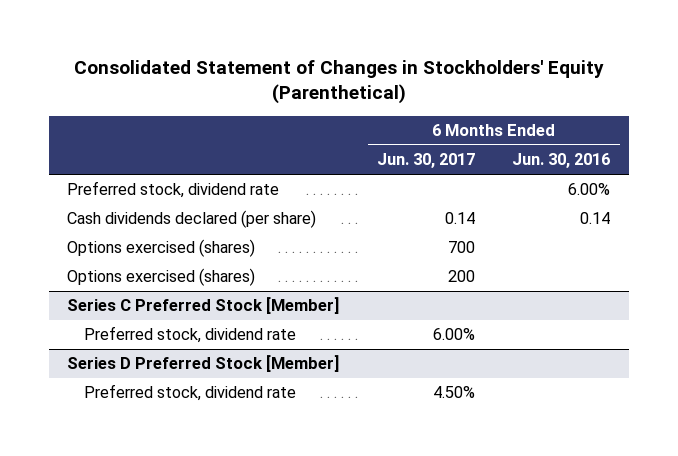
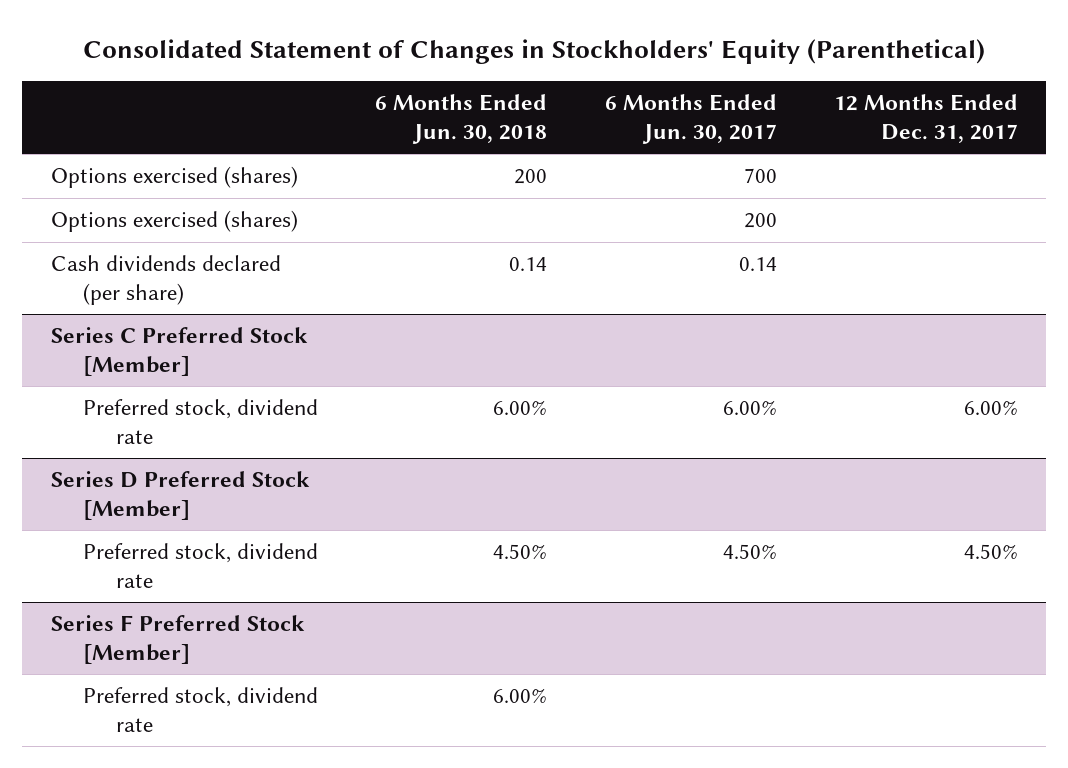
- | 6 Months Ended Jun. 30, 2017 | 6 Months Ended Jun. 30, 2016
+ | 6 Months Ended Jun. 30, 2018 | 6 Months Ended Jun. 30, 2017 | 12 Months Ended Dec. 31, 2017
- Preferred stock, dividend rate | | 6.00%
moved down: Cash dividends declared (per share) | 0.14 | 0.14 |
+ Series F Preferred Stock [Member]
+ Preferred stock, dividend rate | 6.00% | |

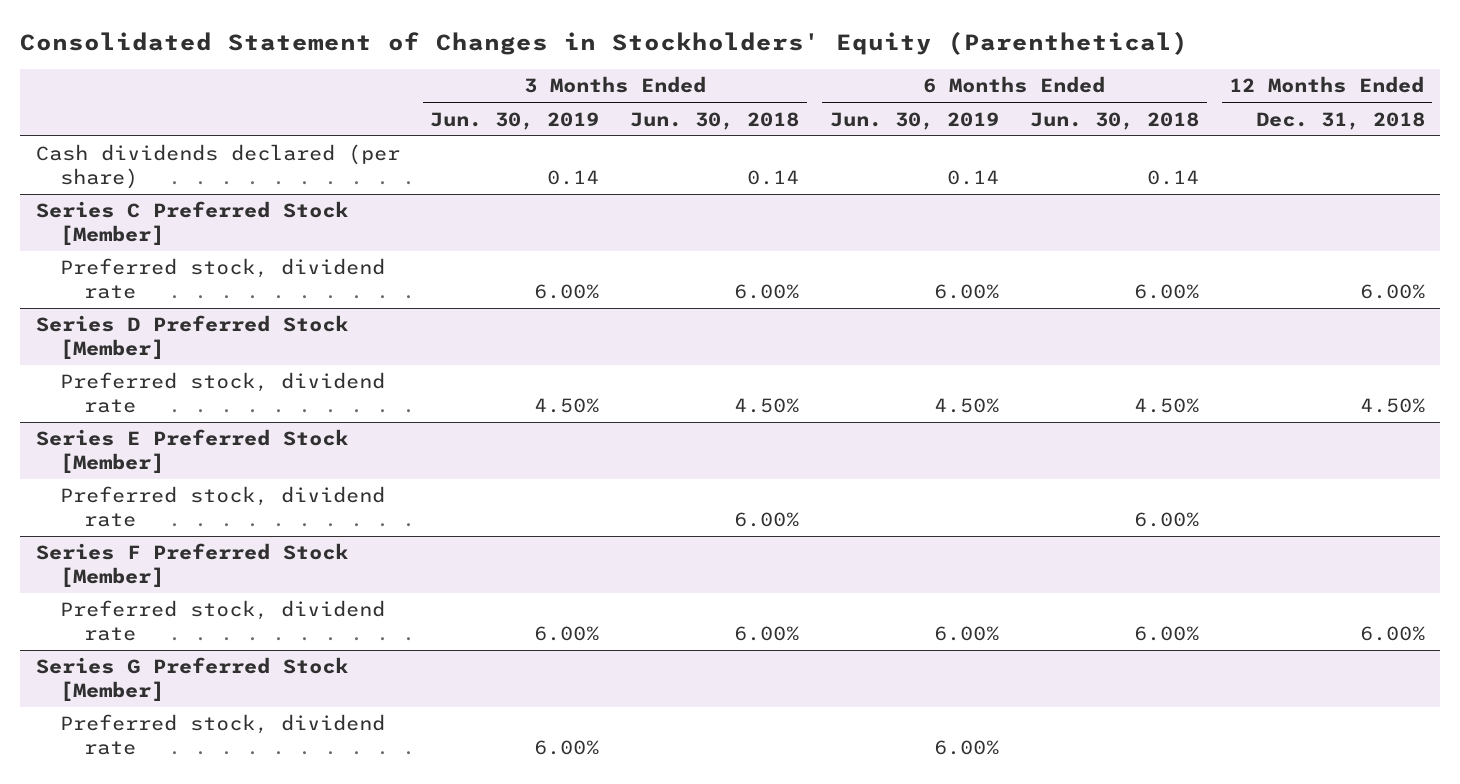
- | 6 Months Ended Jun. 30, 2018 | 6 Months Ended Jun. 30, 2017 | 12 Months Ended Dec. 31, 2017
+ | 3 Months Ended Jun. 30, 2019 | 3 Months Ended Jun. 30, 2018 | 6 Months Ended Jun. 30, 2019 | 6 Months Ended Jun. 30, 2018 | 12 Months Ended Dec. 31, 2018
- Options exercised (shares) | 200 | 700 |
- Options exercised (shares) | | 200 |
+ Series E Preferred Stock [Member]
+ Preferred stock, dividend rate | | 6.00% | | 6.00% |
+ Series G Preferred Stock [Member]
+ Preferred stock, dividend rate | 6.00% | | 6.00% | |

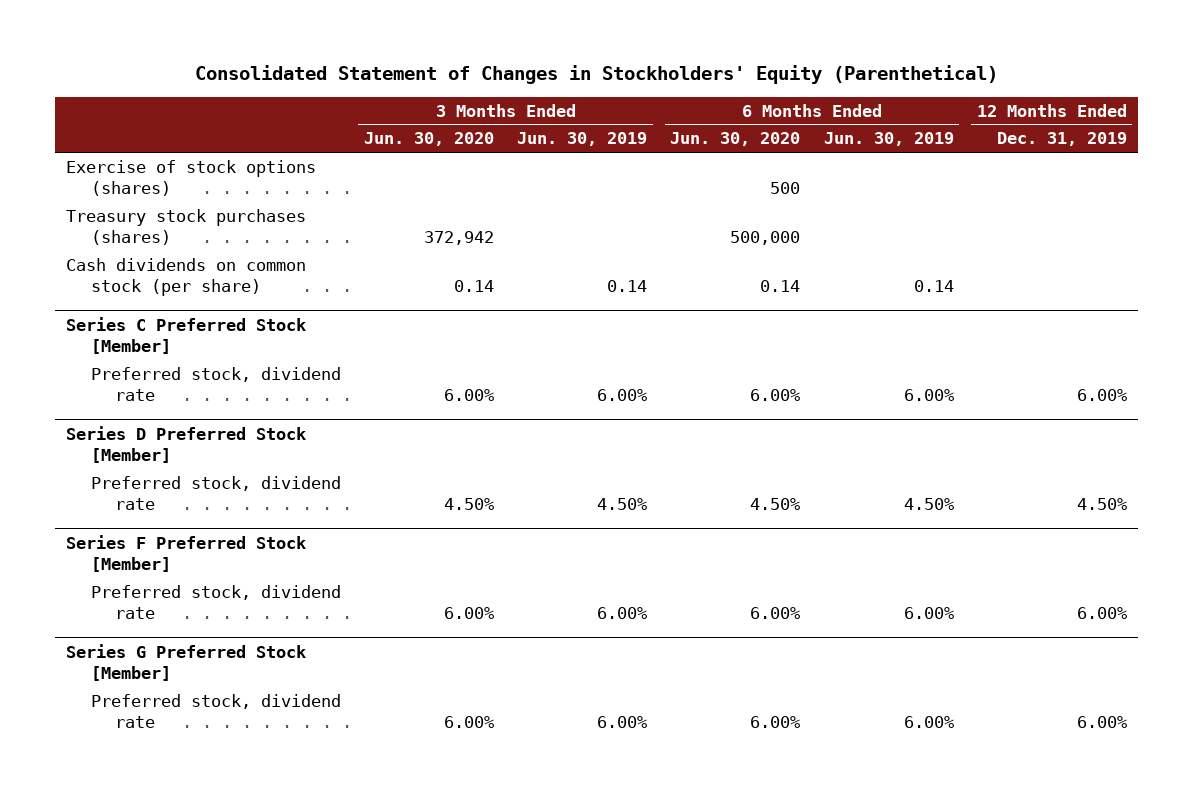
- | 3 Months Ended Jun. 30, 2019 | 3 Months Ended Jun. 30, 2018 | 6 Months Ended Jun. 30, 2019 | 6 Months Ended Jun. 30, 2018 | 12 Months Ended Dec. 31, 2018
+ | 3 Months Ended Jun. 30, 2020 | 3 Months Ended Jun. 30, 2019 | 6 Months Ended Jun. 30, 2020 | 6 Months Ended Jun. 30, 2019 | 12 Months Ended Dec. 31, 2019
- Cash dividends declared (per share) | 0.14 | 0.14 | 0.14 | 0.14 |
+ Exercise of stock options (shares) | | | 500 | |
+ Treasury stock purchases (shares) | 372,942 | | 500,000 | |
+ Cash dividends on common stock (per share) | 0.14 | 0.14 | 0.14 | 0.14 |
- Series E Preferred Stock [Member]
- Preferred stock, dividend rate | | 6.00% | | 6.00% |

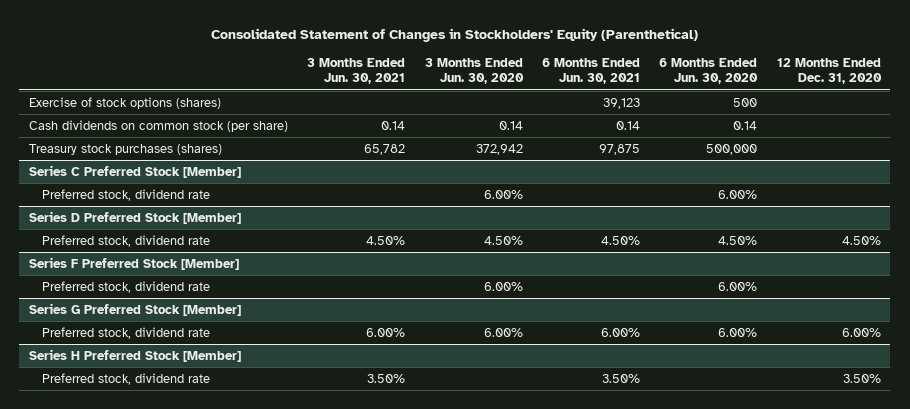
- | 3 Months Ended Jun. 30, 2020 | 3 Months Ended Jun. 30, 2019 | 6 Months Ended Jun. 30, 2020 | 6 Months Ended Jun. 30, 2019 | 12 Months Ended Dec. 31, 2019
+ | 3 Months Ended Jun. 30, 2021 | 3 Months Ended Jun. 30, 2020 | 6 Months Ended Jun. 30, 2021 | 6 Months Ended Jun. 30, 2020 | 12 Months Ended Dec. 31, 2020
moved down: Treasury stock purchases (shares) | 65,782 | 372,942 | 97,875 | 500,000 |
+ Series H Preferred Stock [Member]
+ Preferred stock, dividend rate | 3.50% | | 3.50% | | 3.50%

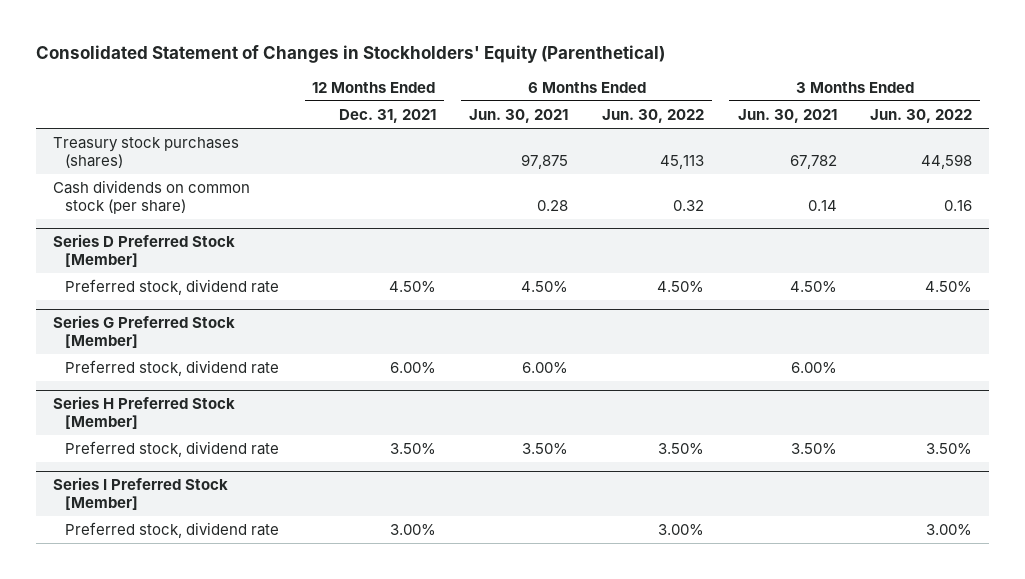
- | 3 Months Ended Jun. 30, 2021 | 3 Months Ended Jun. 30, 2020 | 6 Months Ended Jun. 30, 2021 | 6 Months Ended Jun. 30, 2020 | 12 Months Ended Dec. 31, 2020
+ | 12 Months Ended Dec. 31, 2021 | 6 Months Ended Jun. 30, 2021 | 6 Months Ended Jun. 30, 2022 | 3 Months Ended Jun. 30, 2021 | 3 Months Ended Jun. 30, 2022
- Exercise of stock options (shares) | | | 39,123 | 500 |
- Cash dividends on common stock (per share) | 0.14 | 0.14 | 0.14 | 0.14 |
- Treasury stock purchases (shares) | 65,782 | 372,942 | 97,875 | 500,000 |
- Series C Preferred Stock [Member]
- Preferred stock, dividend rate | | 6.00% | | 6.00% |
+ Treasury stock purchases (shares) | | 97,875 | 45,113 | 67,782 | 44,598
+ Cash dividends on common stock (per share) | | 0.28 | 0.32 | 0.14 | 0.16
- Series F Preferred Stock [Member]
- Preferred stock, dividend rate | | 6.00% | | 6.00% |
+ Series I Preferred Stock [Member]
+ Preferred stock, dividend rate | 3.00% | | 3.00% | | 3.00%

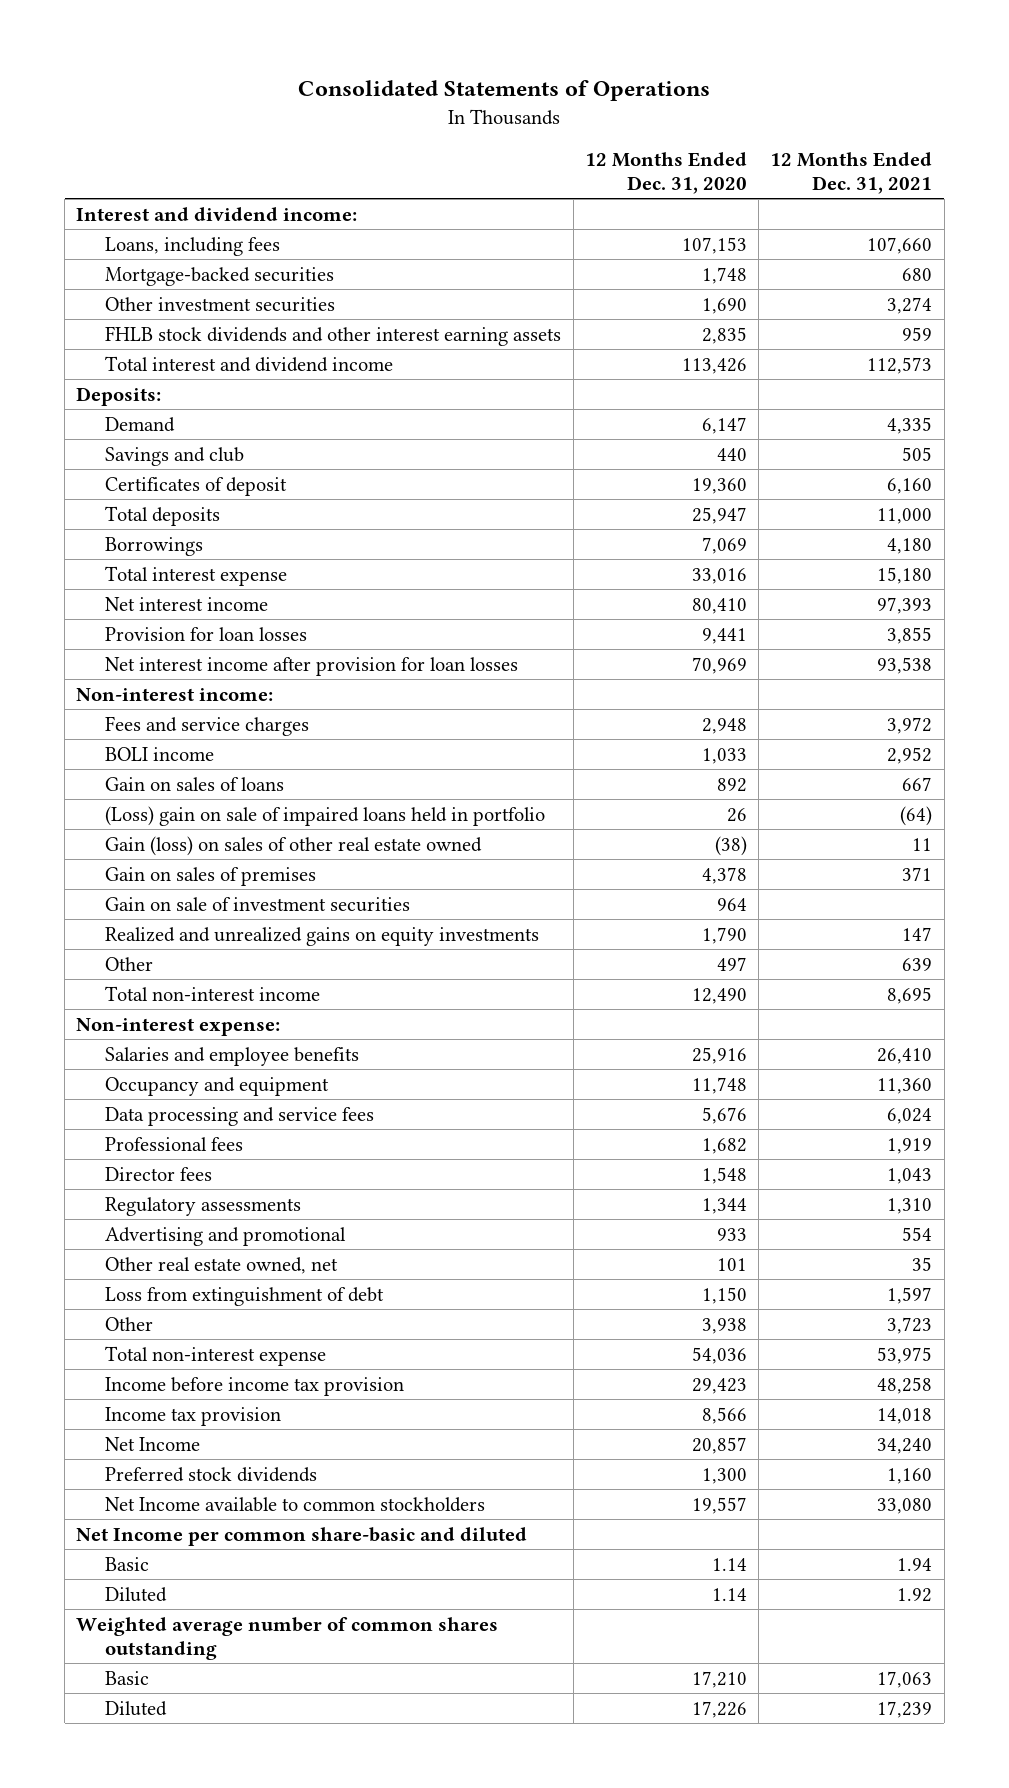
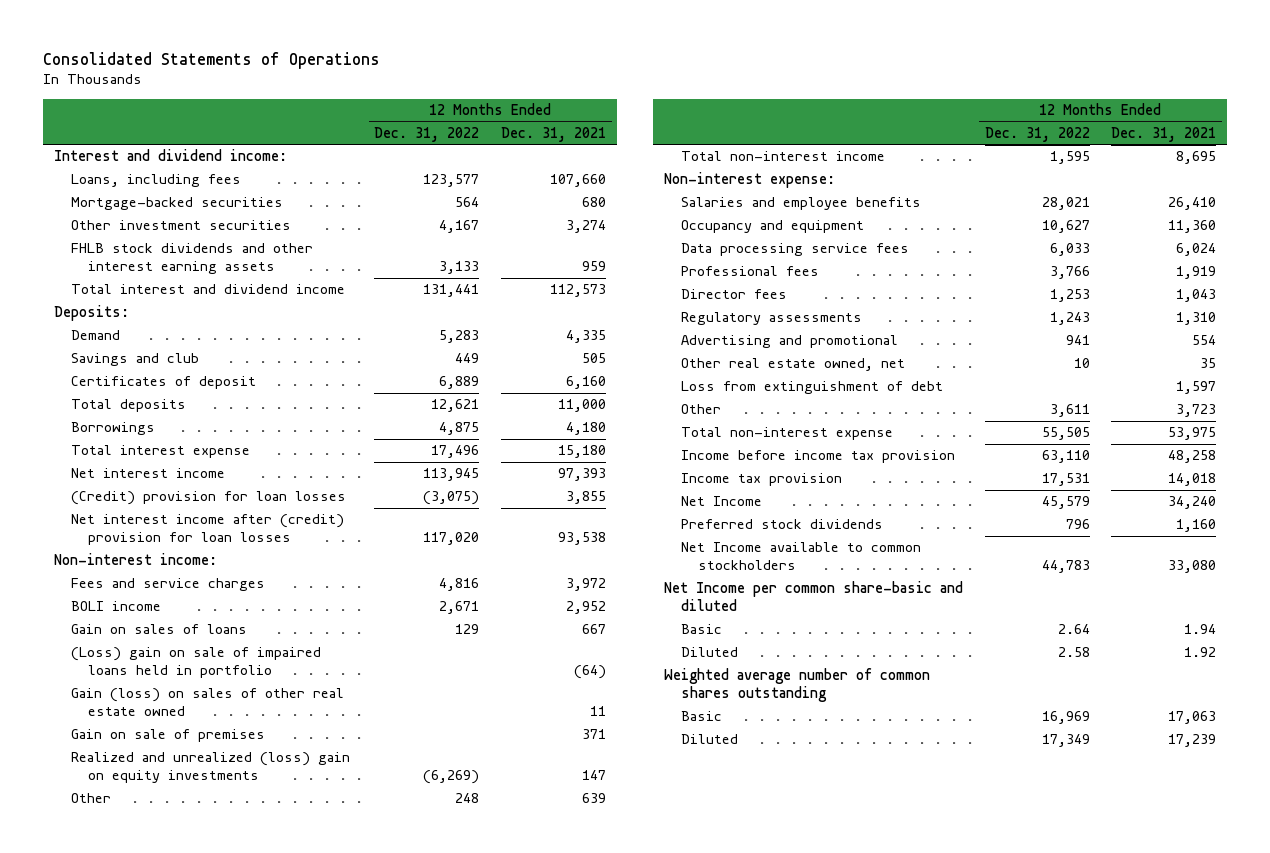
- | 12 Months Ended Dec. 31, 2020 | 12 Months Ended Dec. 31, 2021
+ | 12 Months Ended Dec. 31, 2022 | 12 Months Ended Dec. 31, 2021
- Provision for loan losses | 9,441 | 3,855
- Net interest income after provision for loan losses | 70,969 | 93,538
+ (Credit) provision for loan losses | (3,075) | 3,855
+ Net interest income after (credit) provision for loan losses | 117,020 | 93,538
- Gain on sales of premises | 4,378 | 371
- Gain on sale of investment securities | 964 |
- Realized and unrealized gains on equity investments | 1,790 | 147
+ Gain on sale of premises | | 371
+ Realized and unrealized (loss) gain on equity investments | (6,269) | 147
- Data processing and service fees | 5,676 | 6,024
+ Data processing service fees | 6,033 | 6,024

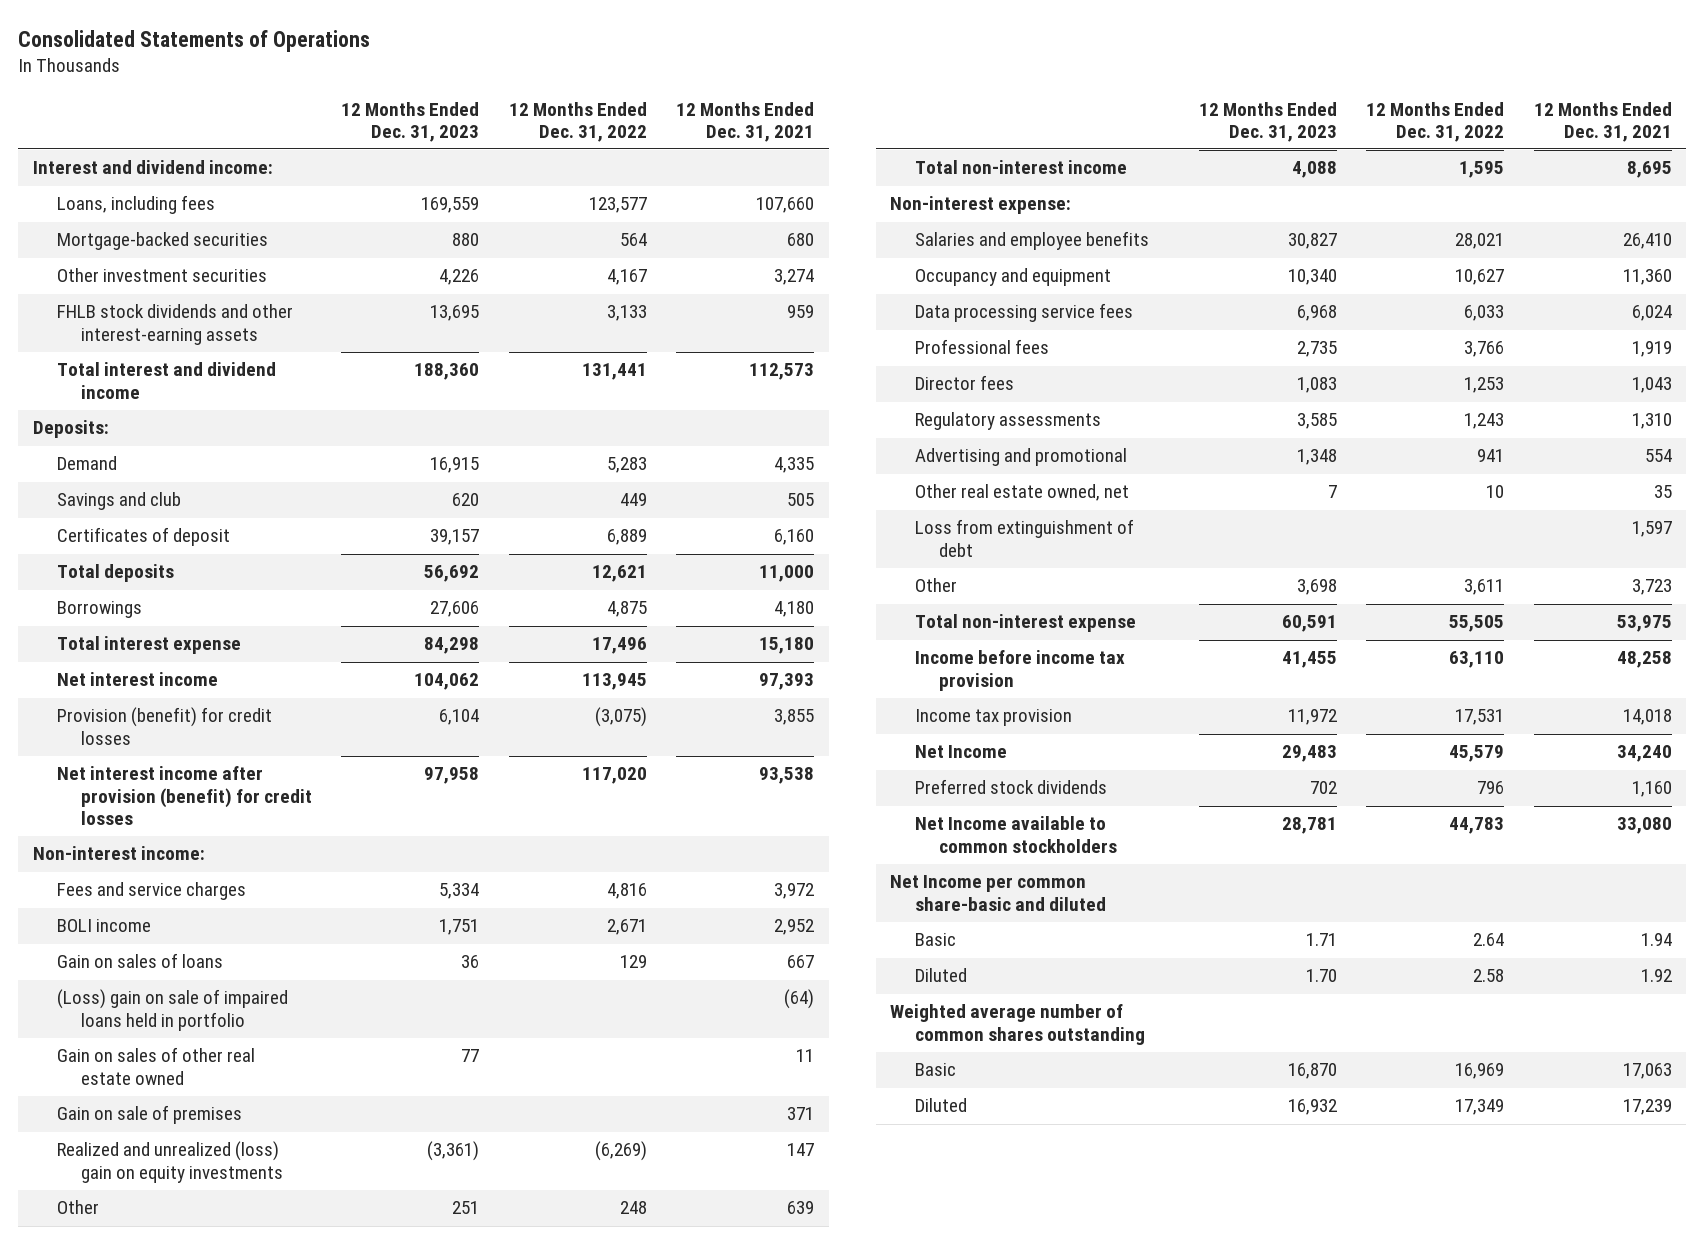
- | 12 Months Ended Dec. 31, 2022 | 12 Months Ended Dec. 31, 2021
+ | 12 Months Ended Dec. 31, 2023 | 12 Months Ended Dec. 31, 2022 | 12 Months Ended Dec. 31, 2021
- FHLB stock dividends and other interest earning assets | 3,133 | 959
+ FHLB stock dividends and other interest-earning assets | 13,695 | 3,133 | 959
- (Credit) provision for loan losses | (3,075) | 3,855
- Net interest income after (credit) provision for loan losses | 117,020 | 93,538
+ Provision (benefit) for credit losses | 6,104 | (3,075) | 3,855
+ Net interest income after provision (benefit) for credit losses | 97,958 | 117,020 | 93,538
- Gain (loss) on sales of other real estate owned | | 11
+ Gain on sales of other real estate owned | 77 | | 11

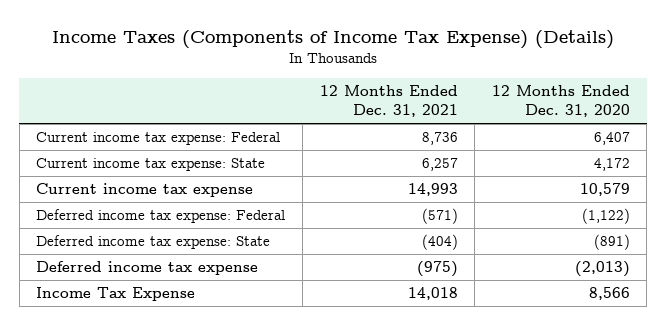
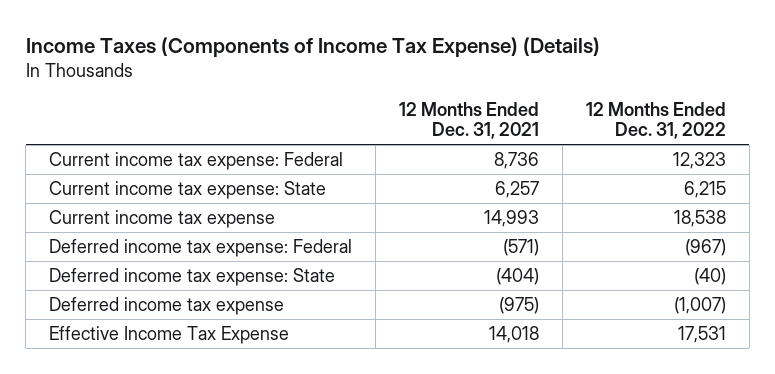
- | 12 Months Ended Dec. 31, 2021 | 12 Months Ended Dec. 31, 2020
+ | 12 Months Ended Dec. 31, 2021 | 12 Months Ended Dec. 31, 2022
- Income Tax Expense | 14,018 | 8,566
+ Effective Income Tax Expense | 14,018 | 17,531

